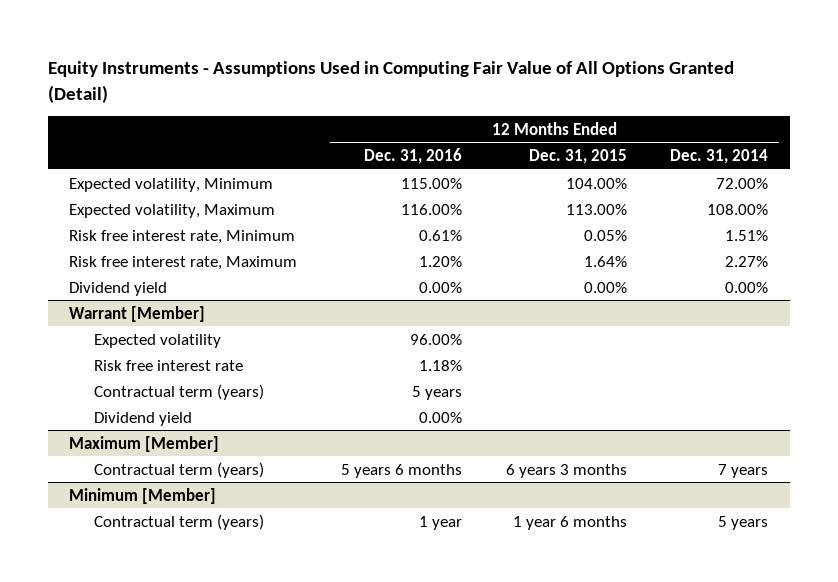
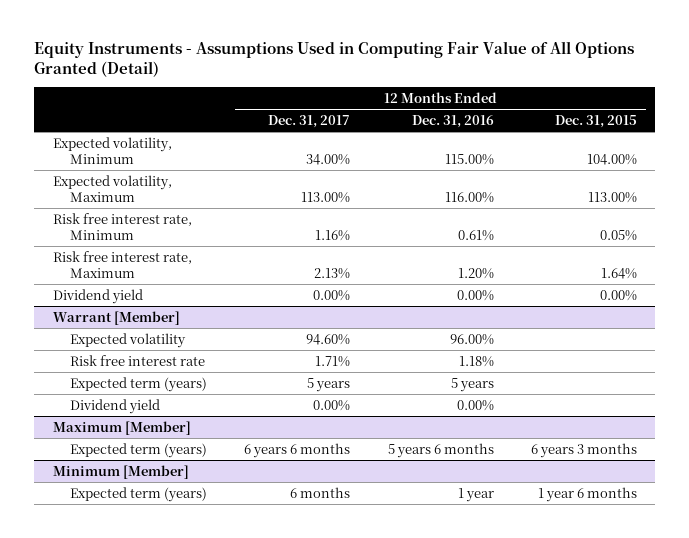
- | 12 Months Ended Dec. 31, 2016 | 12 Months Ended Dec. 31, 2015 | 12 Months Ended Dec. 31, 2014
+ | 12 Months Ended Dec. 31, 2017 | 12 Months Ended Dec. 31, 2016 | 12 Months Ended Dec. 31, 2015
@ Warrant [Member]
- Contractual term (years) | 5 years | |
+ Expected term (years) | 5 years | 5 years |
@ Maximum [Member]
- Contractual term (years) | 5 years 6 months | 6 years 3 months | 7 years
+ Expected term (years) | 6 years 6 months | 5 years 6 months | 6 years 3 months
@ Minimum [Member]
- Contractual term (years) | 1 year | 1 year 6 months | 5 years
+ Expected term (years) | 6 months | 1 year | 1 year 6 months

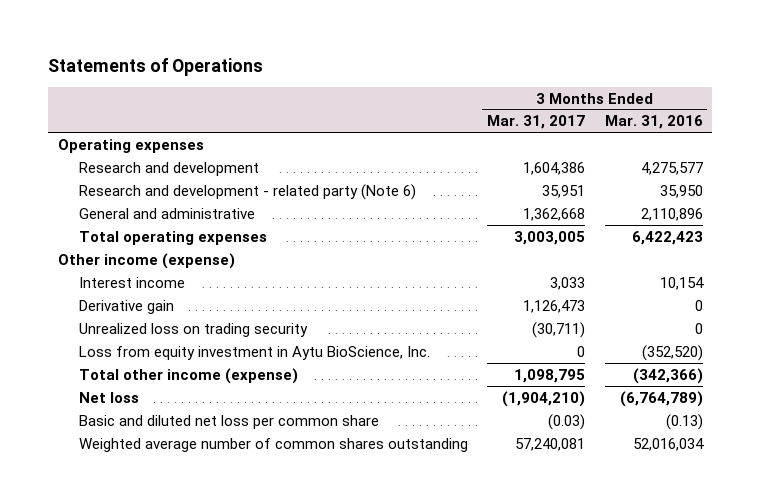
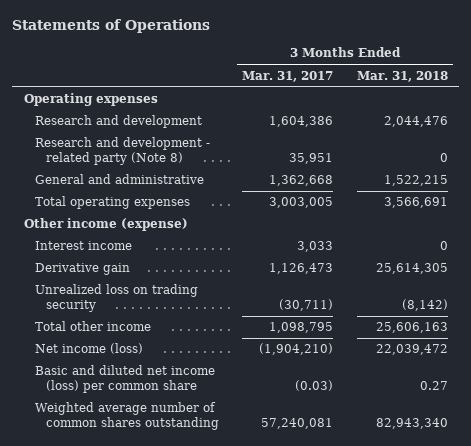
- | 3 Months Ended Mar. 31, 2017 | 3 Months Ended Mar. 31, 2016
+ | 3 Months Ended Mar. 31, 2017 | 3 Months Ended Mar. 31, 2018
- Research and development - related party (Note 6) | 35,951 | 35,950
+ Research and development - related party (Note 8) | 35,951 | 0
- Loss from equity investment in Aytu BioScience, Inc. | 0 | (352,520)
- Total other income (expense) | 1,098,795 | (342,366)
- Net loss | (1,904,210) | (6,764,789)
- Basic and diluted net loss per common share | (0.03) | (0.13)
+ Total other income | 1,098,795 | 25,606,163
+ Net income (loss) | (1,904,210) | 22,039,472
+ Basic and diluted net income (loss) per common share | (0.03) | 0.27

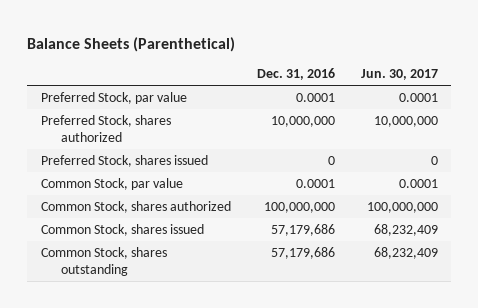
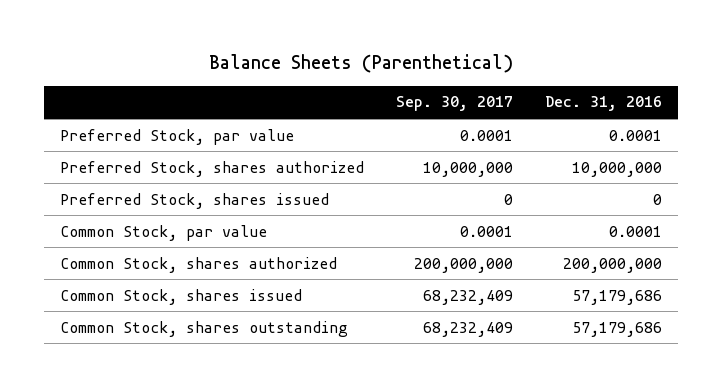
- | Dec. 31, 2016 | Jun. 30, 2017
+ | Sep. 30, 2017 | Dec. 31, 2016
- Common Stock, shares authorized | 100,000,000 | 100,000,000
+ Common Stock, shares authorized | 200,000,000 | 200,000,000

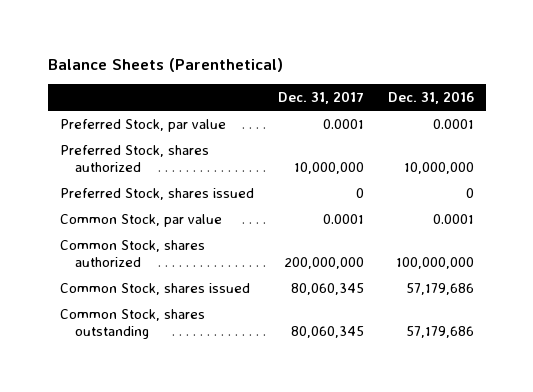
- | Sep. 30, 2017 | Dec. 31, 2016
+ | Dec. 31, 2017 | Dec. 31, 2016
- Common Stock, shares authorized | 200,000,000 | 200,000,000
+ Common Stock, shares authorized | 200,000,000 | 100,000,000

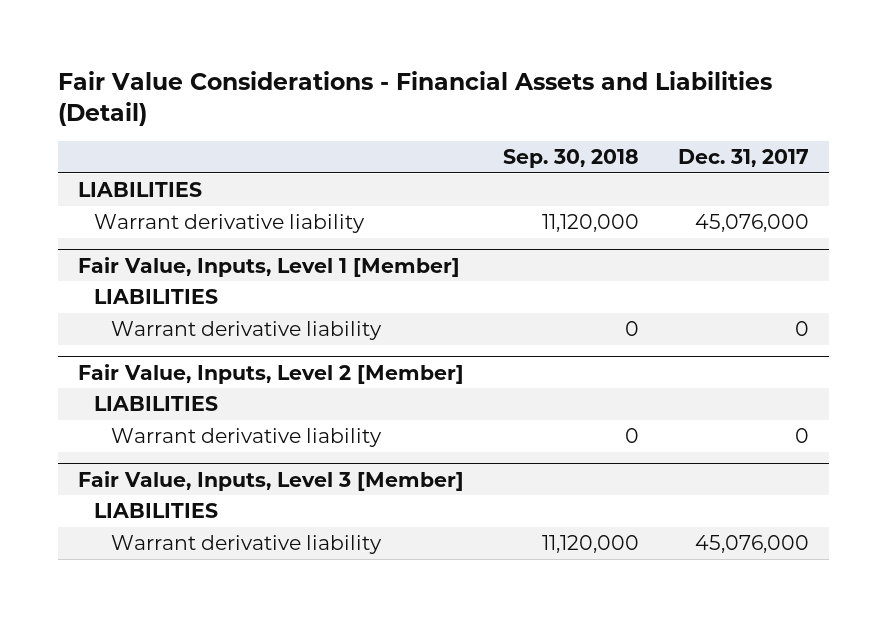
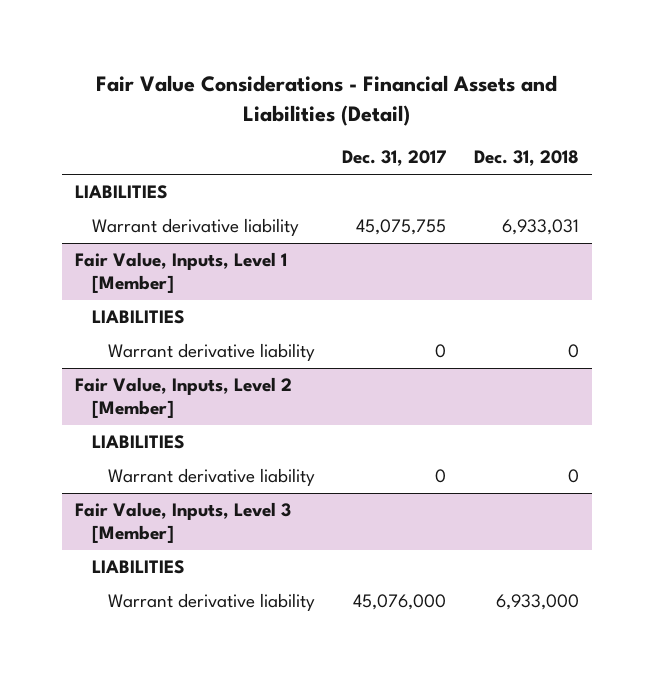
- | Sep. 30, 2018 | Dec. 31, 2017
+ | Dec. 31, 2017 | Dec. 31, 2018
- Warrant derivative liability | 11,120,000 | 45,076,000
+ Warrant derivative liability | 45,075,755 | 6,933,031

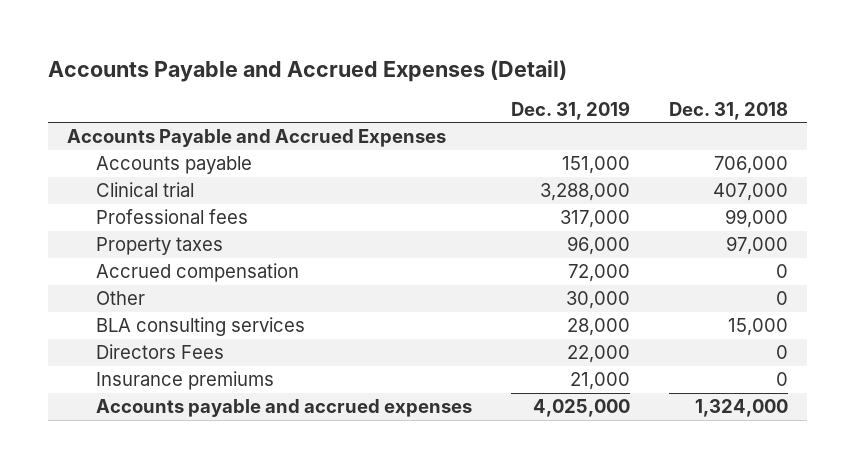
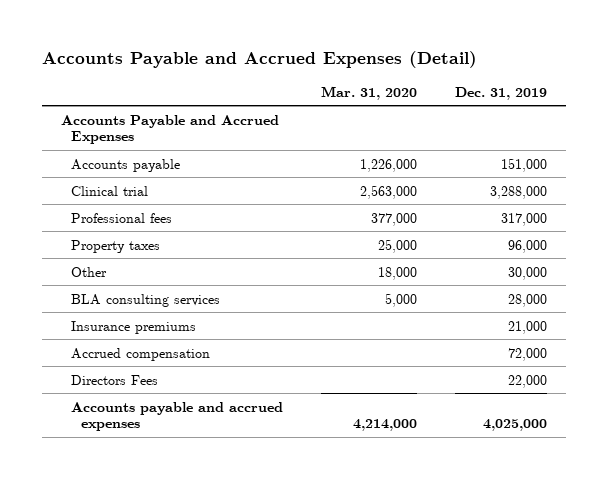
- | Dec. 31, 2019 | Dec. 31, 2018
+ | Mar. 31, 2020 | Dec. 31, 2019
moved down: Accrued compensation | | 72,000
moved down: Directors Fees | | 22,000

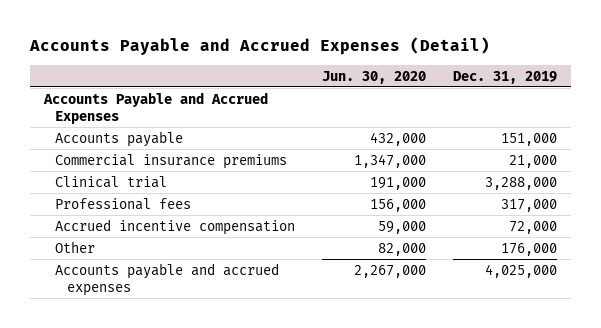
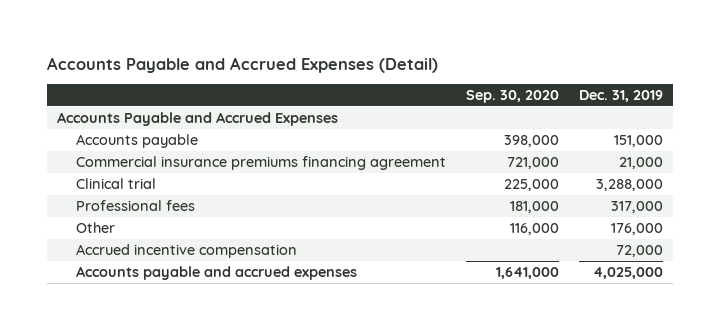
- | Jun. 30, 2020 | Dec. 31, 2019
+ | Sep. 30, 2020 | Dec. 31, 2019
- Commercial insurance premiums | 1,347,000 | 21,000
+ Commercial insurance premiums financing agreement | 721,000 | 21,000
moved down: Accrued incentive compensation | | 72,000

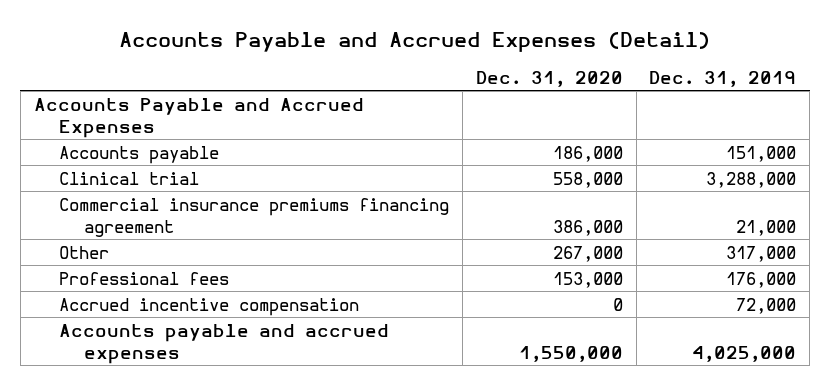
- | Sep. 30, 2020 | Dec. 31, 2019
+ | Dec. 31, 2020 | Dec. 31, 2019
- Professional fees | 181,000 | 317,000
- Other | 116,000 | 176,000
moved down: Commercial insurance premiums financing agreement | 386,000 | 21,000
+ Other | 267,000 | 317,000
+ Professional fees | 153,000 | 176,000

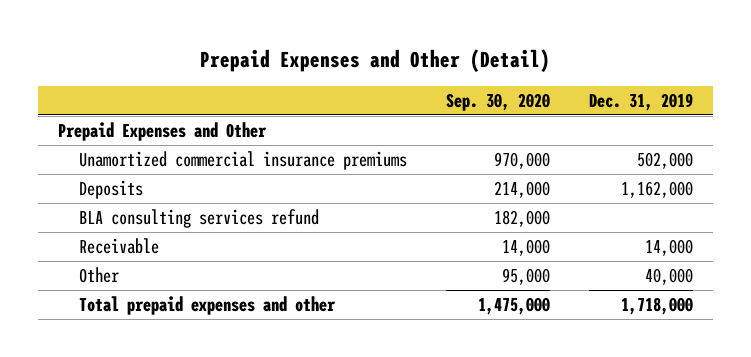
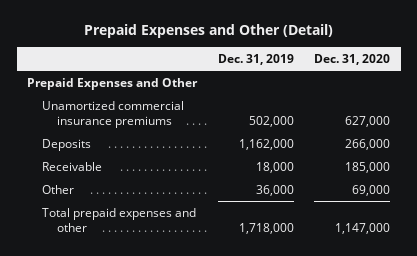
- | Sep. 30, 2020 | Dec. 31, 2019
+ | Dec. 31, 2019 | Dec. 31, 2020
- BLA consulting services refund | 182,000 |
- Receivable | 14,000 | 14,000
- Other | 95,000 | 40,000
+ Receivable | 18,000 | 185,000
+ Other | 36,000 | 69,000

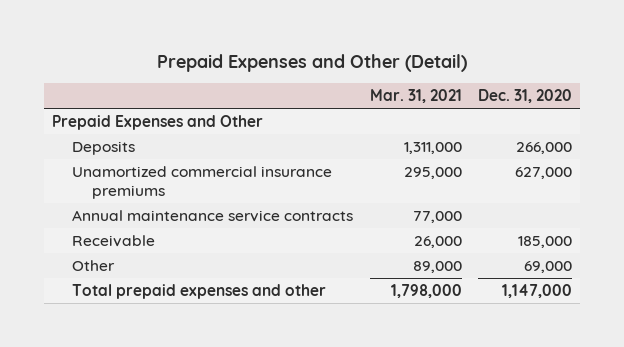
- | Dec. 31, 2019 | Dec. 31, 2020
+ | Mar. 31, 2021 | Dec. 31, 2020
moved down: Unamortized commercial insurance premiums | 295,000 | 627,000
+ Annual maintenance service contracts | 77,000 |

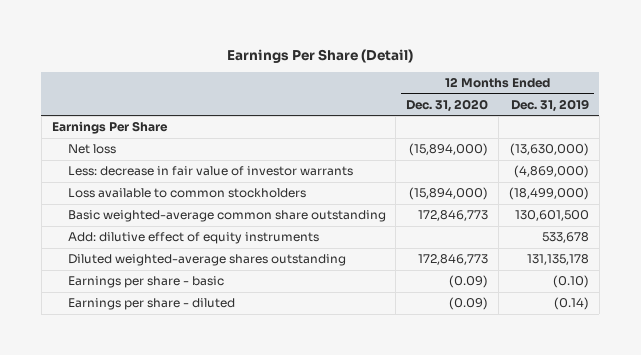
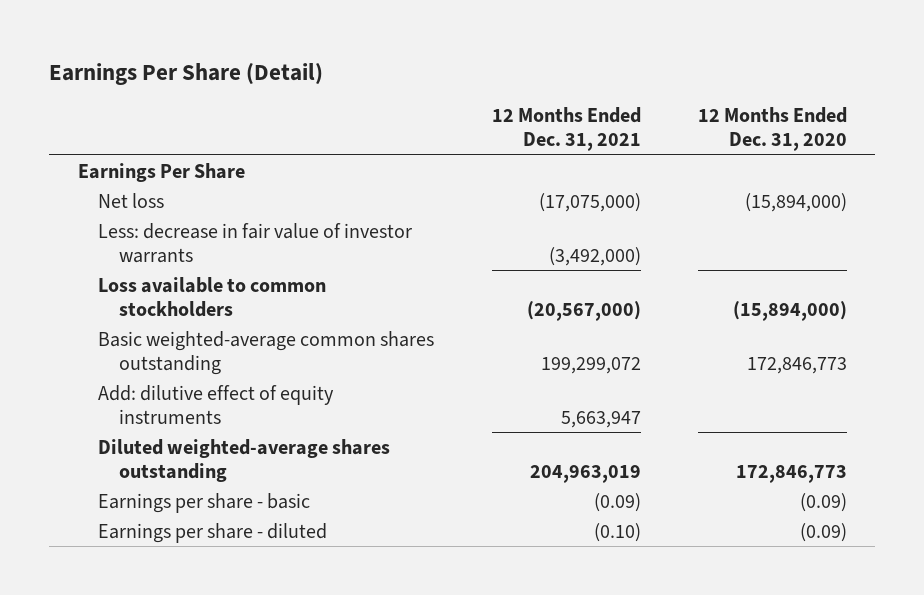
- | 12 Months Ended Dec. 31, 2020 | 12 Months Ended Dec. 31, 2019
+ | 12 Months Ended Dec. 31, 2021 | 12 Months Ended Dec. 31, 2020
- Basic weighted-average common share outstanding | 172,846,773 | 130,601,500
+ Basic weighted-average common shares outstanding | 199,299,072 | 172,846,773

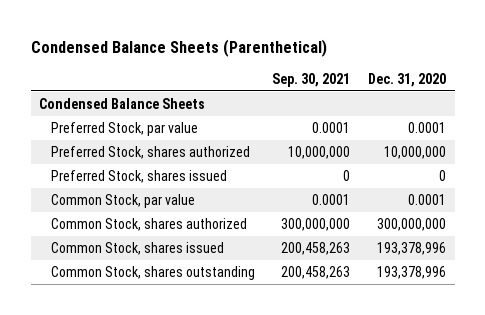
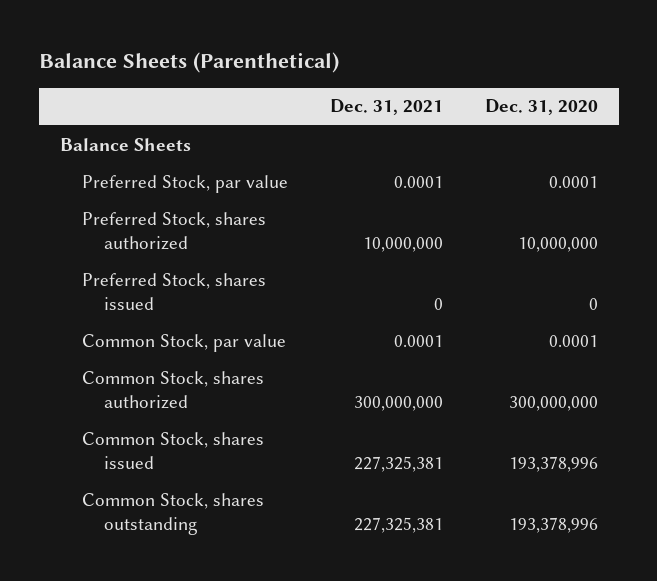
- Condensed Balance Sheets (Parenthetical)
+ Balance Sheets (Parenthetical)
- | Sep. 30, 2021 | Dec. 31, 2020
+ | Dec. 31, 2021 | Dec. 31, 2020
- Condensed Balance Sheets
+ Balance Sheets

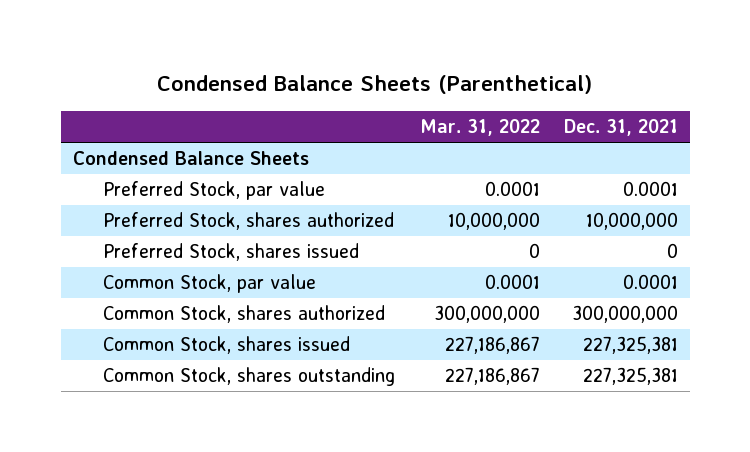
- Balance Sheets (Parenthetical)
+ Condensed Balance Sheets (Parenthetical)
- | Dec. 31, 2021 | Dec. 31, 2020
+ | Mar. 31, 2022 | Dec. 31, 2021
- Balance Sheets
+ Condensed Balance Sheets

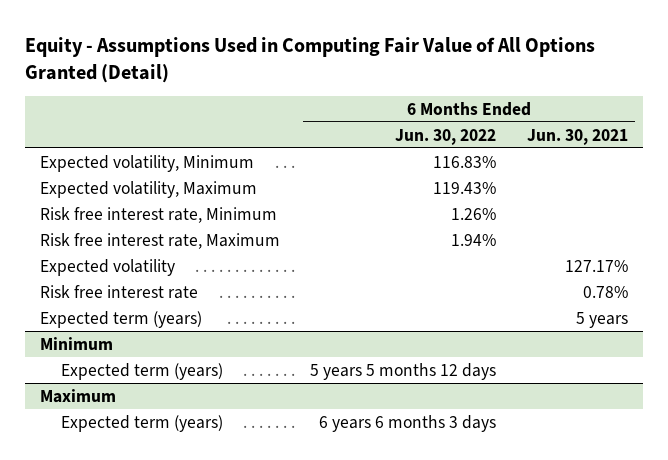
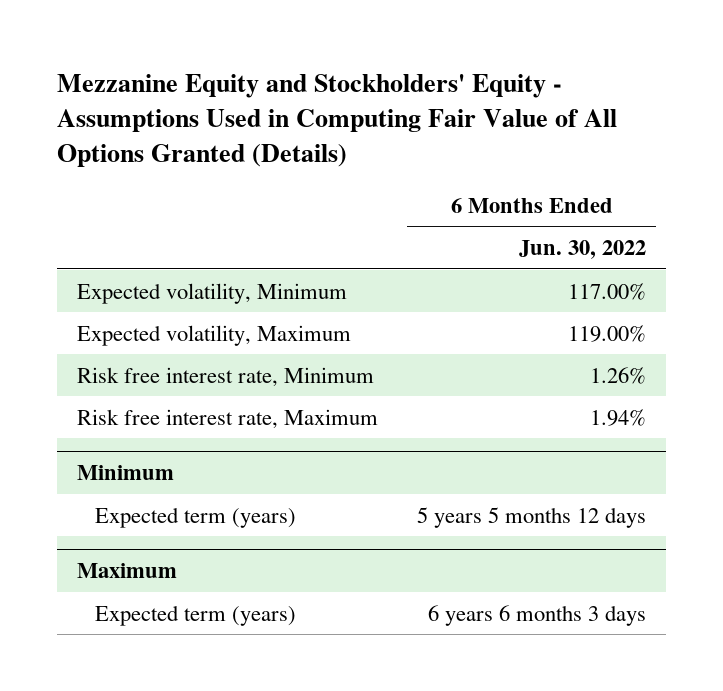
- Equity - Assumptions Used in Computing Fair Value of All Options Granted (Detail)
+ Mezzanine Equity and Stockholders' Equity - Assumptions Used in Computing Fair Value of All Options Granted (Details)
- | 6 Months Ended Jun. 30, 2022 | 6 Months Ended Jun. 30, 2021
+ | 6 Months Ended Jun. 30, 2022
- Expected volatility, Minimum | 116.83% |
- Expected volatility, Maximum | 119.43% |
+ Expected volatility, Minimum | 117.00%
+ Expected volatility, Maximum | 119.00%
- Expected volatility | | 127.17%
- Risk free interest rate | | 0.78%
- Expected term (years) | | 5 years

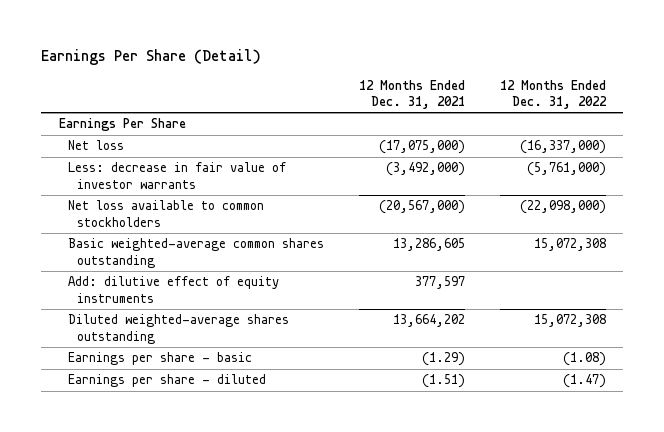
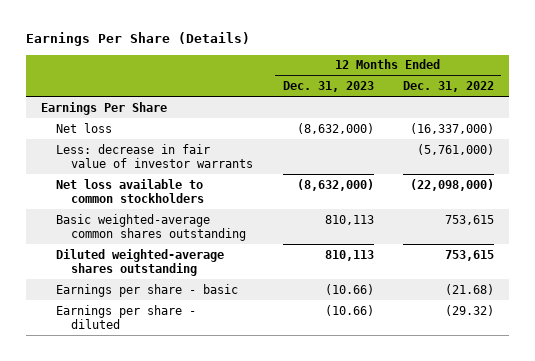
- Earnings Per Share (Detail)
+ Earnings Per Share (Details)
- | 12 Months Ended Dec. 31, 2021 | 12 Months Ended Dec. 31, 2022
+ | 12 Months Ended Dec. 31, 2023 | 12 Months Ended Dec. 31, 2022
- Basic weighted-average common shares outstanding | 13,286,605 | 15,072,308
- Add: dilutive effect of equity instruments | 377,597 |
- Diluted weighted-average shares outstanding | 13,664,202 | 15,072,308
- Earnings per share - basic | (1.29) | (1.08)
- Earnings per share - diluted | (1.51) | (1.47)
+ Basic weighted-average common shares outstanding | 810,113 | 753,615
+ Diluted weighted-average shares outstanding | 810,113 | 753,615
+ Earnings per share - basic | (10.66) | (21.68)
+ Earnings per share - diluted | (10.66) | (29.32)

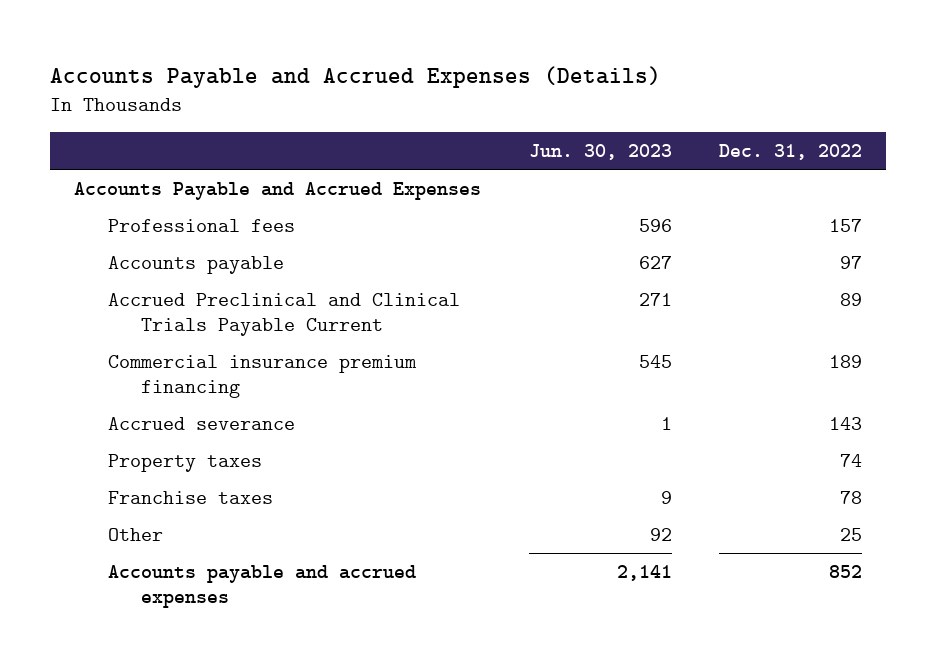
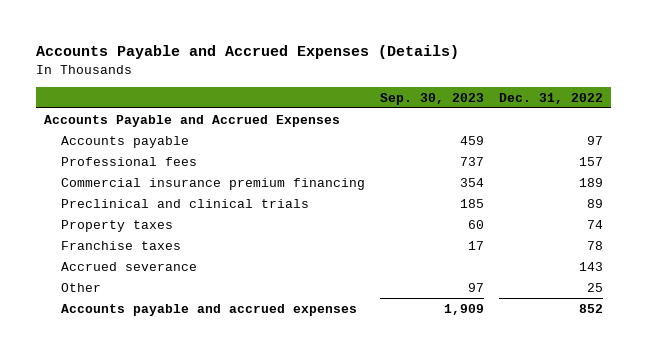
- | Jun. 30, 2023 | Dec. 31, 2022
+ | Sep. 30, 2023 | Dec. 31, 2022
- Accrued Preclinical and Clinical Trials Payable Current | 271 | 89
moved down: Professional fees | 737 | 157
+ Preclinical and clinical trials | 185 | 89
moved down: Accrued severance | | 143

